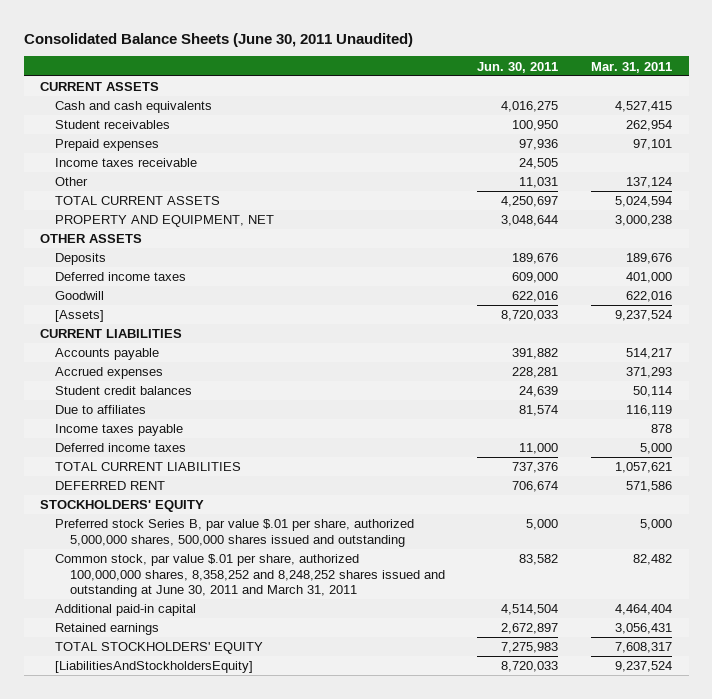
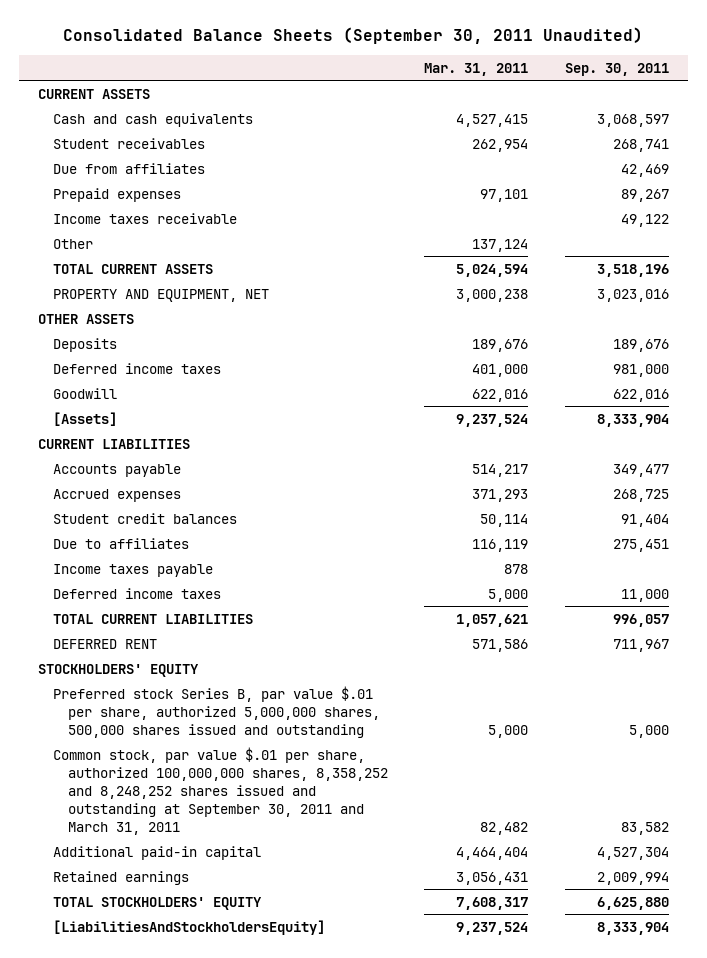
- Consolidated Balance Sheets (June 30, 2011 Unaudited)
+ Consolidated Balance Sheets (September 30, 2011 Unaudited)
- | Jun. 30, 2011 | Mar. 31, 2011
+ | Mar. 31, 2011 | Sep. 30, 2011
+ Due from affiliates | | 42,469
- Common stock, par value $.01 per share, authorized 100,000,000 shares, 8,358,252 and 8,248,252 shares issued and outstanding at June 30, 2011 and March 31, 2011 | 83,582 | 82,482
+ Common stock, par value $.01 per share, authorized 100,000,000 shares, 8,358,252 and 8,248,252 shares issued and outstanding at September 30, 2011 and March 31, 2011 | 82,482 | 83,582

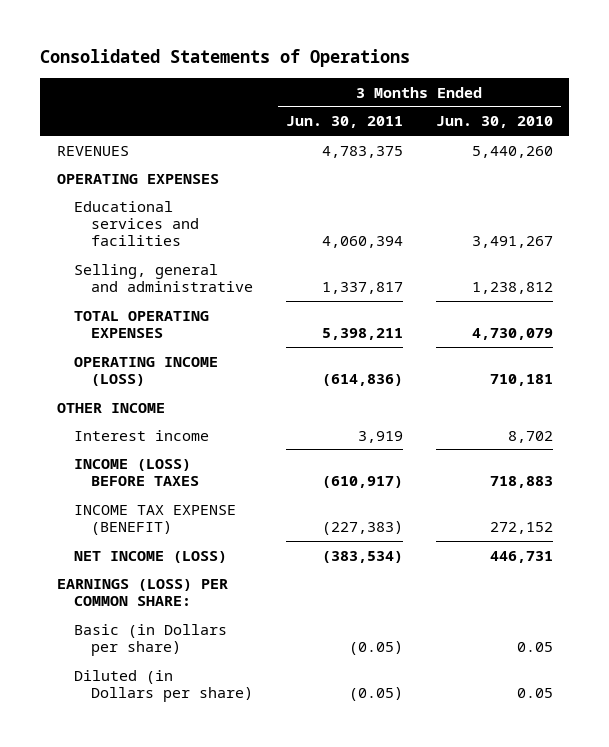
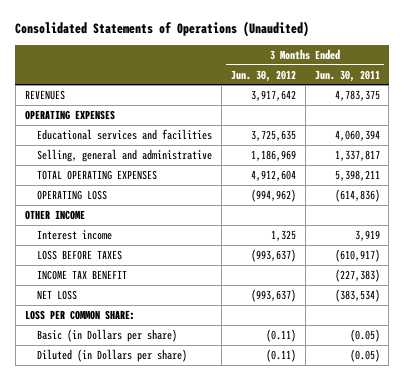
- Consolidated Statements of Operations
+ Consolidated Statements of Operations (Unaudited)
- | 3 Months Ended Jun. 30, 2011 | 3 Months Ended Jun. 30, 2010
+ | 3 Months Ended Jun. 30, 2012 | 3 Months Ended Jun. 30, 2011
- OPERATING INCOME (LOSS) | (614,836) | 710,181
+ OPERATING LOSS | (994,962) | (614,836)
- INCOME (LOSS) BEFORE TAXES | (610,917) | 718,883
- INCOME TAX EXPENSE (BENEFIT) | (227,383) | 272,152
- NET INCOME (LOSS) | (383,534) | 446,731
- EARNINGS (LOSS) PER COMMON SHARE:
+ LOSS BEFORE TAXES | (993,637) | (610,917)
+ INCOME TAX BENEFIT | | (227,383)
+ NET LOSS | (993,637) | (383,534)
+ LOSS PER COMMON SHARE:

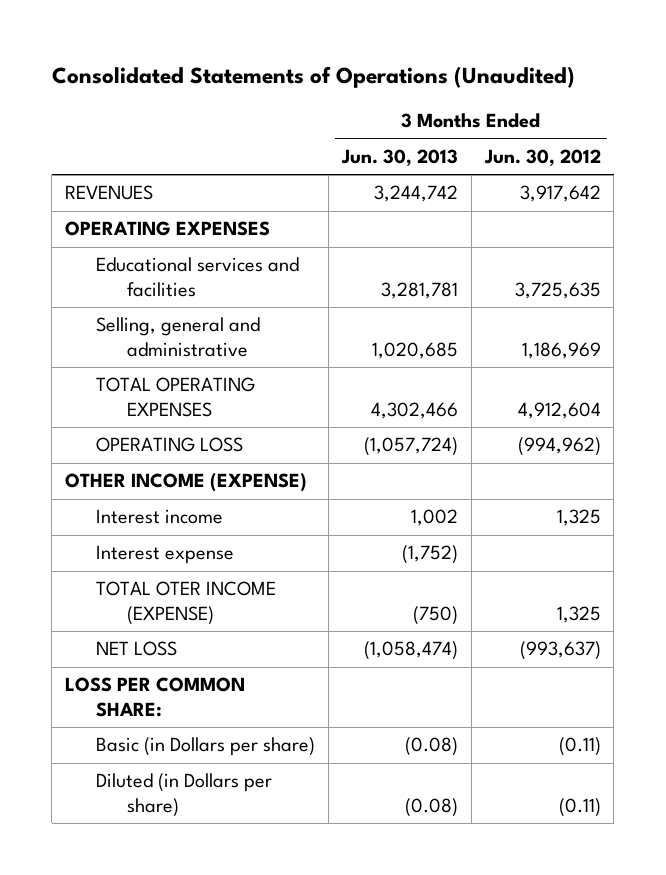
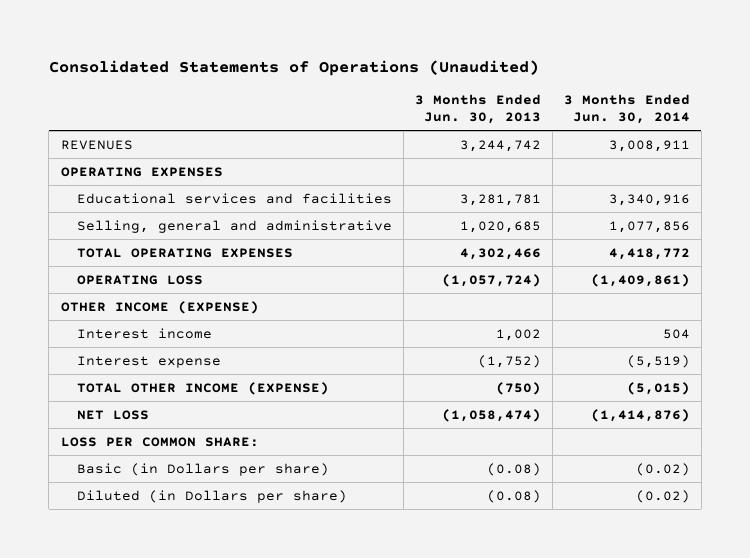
- | 3 Months Ended Jun. 30, 2013 | 3 Months Ended Jun. 30, 2012
+ | 3 Months Ended Jun. 30, 2013 | 3 Months Ended Jun. 30, 2014
- TOTAL OTER INCOME (EXPENSE) | (750) | 1,325
+ TOTAL OTHER INCOME (EXPENSE) | (750) | (5,015)

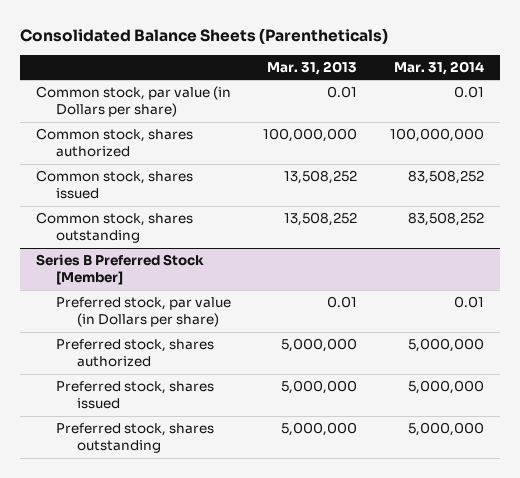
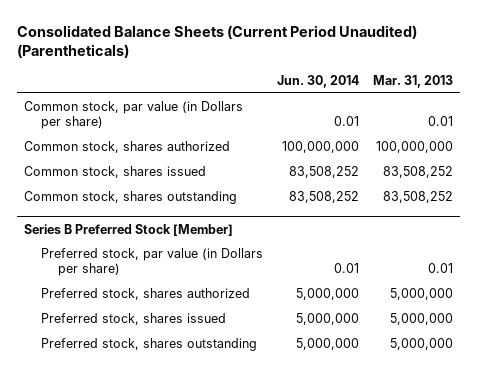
- Consolidated Balance Sheets (Parentheticals)
+ Consolidated Balance Sheets (Current Period Unaudited) (Parentheticals)
- | Mar. 31, 2013 | Mar. 31, 2014
+ | Jun. 30, 2014 | Mar. 31, 2013
- Common stock, shares issued | 13,508,252 | 83,508,252
- Common stock, shares outstanding | 13,508,252 | 83,508,252
+ Common stock, shares issued | 83,508,252 | 83,508,252
+ Common stock, shares outstanding | 83,508,252 | 83,508,252

